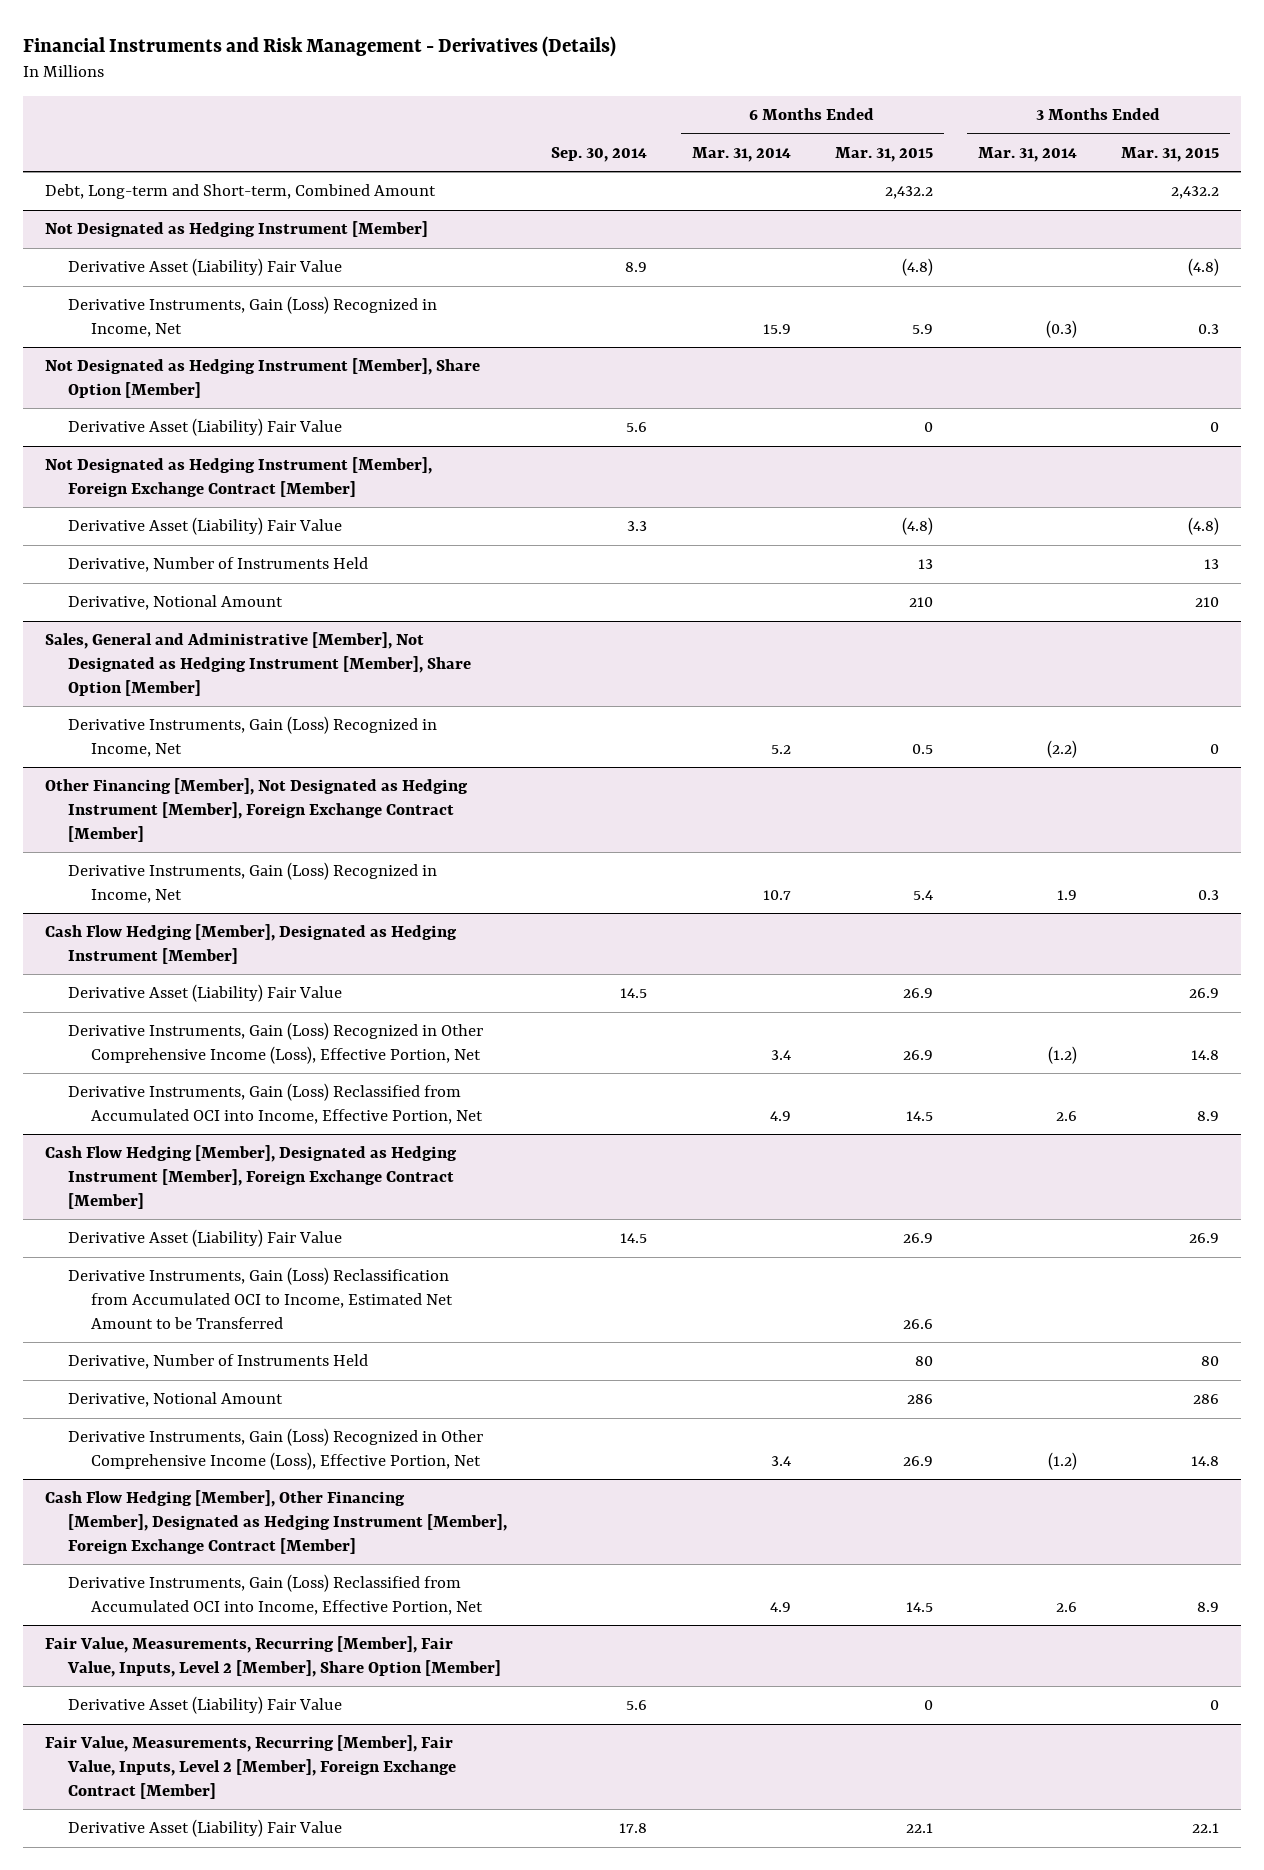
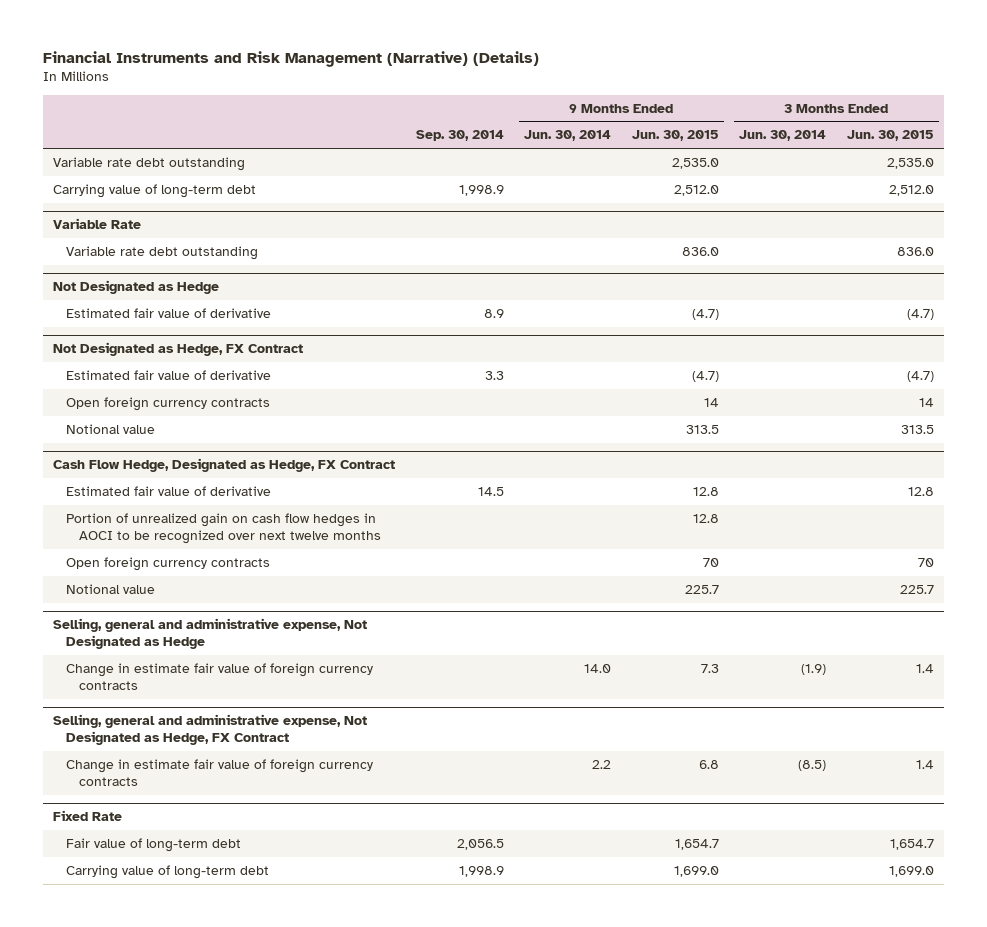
- Financial Instruments and Risk Management - Derivatives (Details)
+ Financial Instruments and Risk Management (Narrative) (Details)
- | Sep. 30, 2014 | 6 Months Ended Mar. 31, 2014 | 6 Months Ended Mar. 31, 2015 | 3 Months Ended Mar. 31, 2014 | 3 Months Ended Mar. 31, 2015
+ | Sep. 30, 2014 | 9 Months Ended Jun. 30, 2014 | 9 Months Ended Jun. 30, 2015 | 3 Months Ended Jun. 30, 2014 | 3 Months Ended Jun. 30, 2015
- Debt, Long-term and Short-term, Combined Amount | | | 2,432.2 | | 2,432.2
- Not Designated as Hedging Instrument [Member]
- Derivative Asset (Liability) Fair Value | 8.9 | | (4.8) | | (4.8)
- Derivative Instruments, Gain (Loss) Recognized in Income, Net | | 15.9 | 5.9 | (0.3) | 0.3
- Not Designated as Hedging Instrument [Member], Share Option [Member]
- Derivative Asset (Liability) Fair Value | 5.6 | | 0 | | 0
- Not Designated as Hedging Instrument [Member], Foreign Exchange Contract [Member]
- Derivative Asset (Liability) Fair Value | 3.3 | | (4.8) | | (4.8)
- Derivative, Number of Instruments Held | | | 13 | | 13
- Derivative, Notional Amount | | | 210 | | 210
- Sales, General and Administrative [Member], Not Designated as Hedging Instrument [Member], Share Option [Member]
- Derivative Instruments, Gain (Loss) Recognized in Income, Net | | 5.2 | 0.5 | (2.2) | 0
- Other Financing [Member], Not Designated as Hedging Instrument [Member], Foreign Exchange Contract [Member]
- Derivative Instruments, Gain (Loss) Recognized in Income, Net | | 10.7 | 5.4 | 1.9 | 0.3
- Cash Flow Hedging [Member], Designated as Hedging Instrument [Member]
- Derivative Asset (Liability) Fair Value | 14.5 | | 26.9 | | 26.9
- Derivative Instruments, Gain (Loss) Recognized in Other Comprehensive Income (Loss), Effective Portion, Net | | 3.4 | 26.9 | (1.2) | 14.8
- Derivative Instruments, Gain (Loss) Reclassified from Accumulated OCI into Income, Effective Portion, Net | | 4.9 | 14.5 | 2.6 | 8.9
- Cash Flow Hedging [Member], Designated as Hedging Instrument [Member], Foreign Exchange Contract [Member]
- Derivative Asset (Liability) Fair Value | 14.5 | | 26.9 | | 26.9
- Derivative Instruments, Gain (Loss) Reclassification from Accumulated OCI to Income, Estimated Net Amount to be Transferred | | | 26.6 | |
- Derivative, Number of Instruments Held | | | 80 | | 80
- Derivative, Notional Amount | | | 286 | | 286
- Derivative Instruments, Gain (Loss) Recognized in Other Comprehensive Income (Loss), Effective Portion, Net | | 3.4 | 26.9 | (1.2) | 14.8
- Cash Flow Hedging [Member], Other Financing [Member], Designated as Hedging Instrument [Member], Foreign Exchange Contract [Member]
- Derivative Instruments, Gain (Loss) Reclassified from Accumulated OCI into Income, Effective Portion, Net | | 4.9 | 14.5 | 2.6 | 8.9
- Fair Value, Measurements, Recurring [Member], Fair Value, Inputs, Level 2 [Member], Share Option [Member]
- Derivative Asset (Liability) Fair Value | 5.6 | | 0 | | 0
- Fair Value, Measurements, Recurring [Member], Fair Value, Inputs, Level 2 [Member], Foreign Exchange Contract [Member]
- Derivative Asset (Liability) Fair Value | 17.8 | | 22.1 | | 22.1
+ Variable rate debt outstanding | | | 2,535.0 | | 2,535.0
+ Carrying value of long-term debt | 1,998.9 | | 2,512.0 | | 2,512.0
+ Variable Rate
+ Variable rate debt outstanding | | | 836.0 | | 836.0
+ Not Designated as Hedge
+ Estimated fair value of derivative | 8.9 | | (4.7) | | (4.7)
+ Not Designated as Hedge, FX Contract
+ Estimated fair value of derivative | 3.3 | | (4.7) | | (4.7)
+ Open foreign currency contracts | | | 14 | | 14
+ Notional value | | | 313.5 | | 313.5
+ Cash Flow Hedge, Designated as Hedge, FX Contract
+ Estimated fair value of derivative | 14.5 | | 12.8 | | 12.8
+ Portion of unrealized gain on cash flow hedges in AOCI to be recognized over next twelve months | | | 12.8 | |
+ Open foreign currency contracts | | | 70 | | 70
+ Notional value | | | 225.7 | | 225.7
+ Selling, general and administrative expense, Not Designated as Hedge
+ Change in estimate fair value of foreign currency contracts | | 14.0 | 7.3 | (1.9) | 1.4
+ Selling, general and administrative expense, Not Designated as Hedge, FX Contract
+ Change in estimate fair value of foreign currency contracts | | 2.2 | 6.8 | (8.5) | 1.4
+ Fixed Rate
+ Fair value of long-term debt | 2,056.5 | | 1,654.7 | | 1,654.7
+ Carrying value of long-term debt | 1,998.9 | | 1,699.0 | | 1,699.0

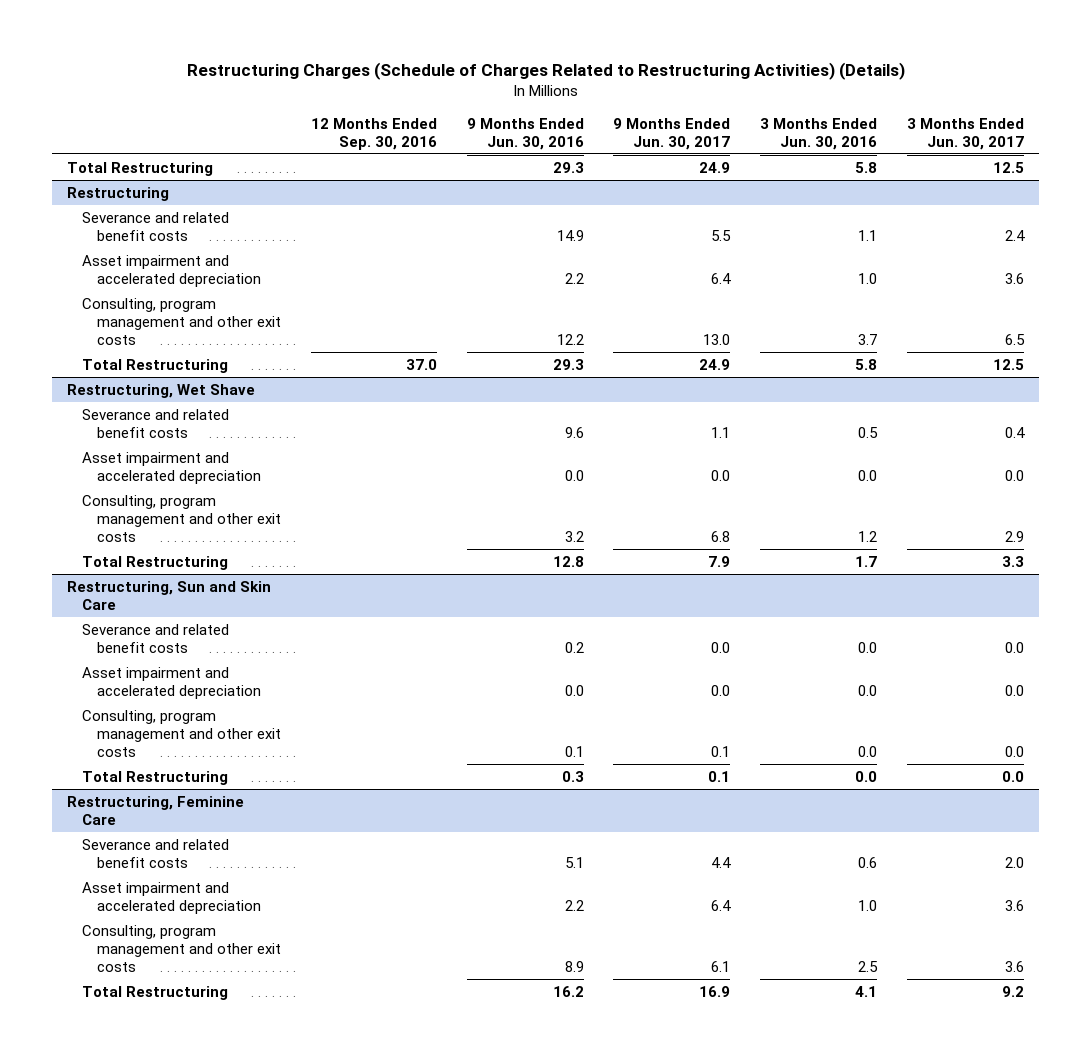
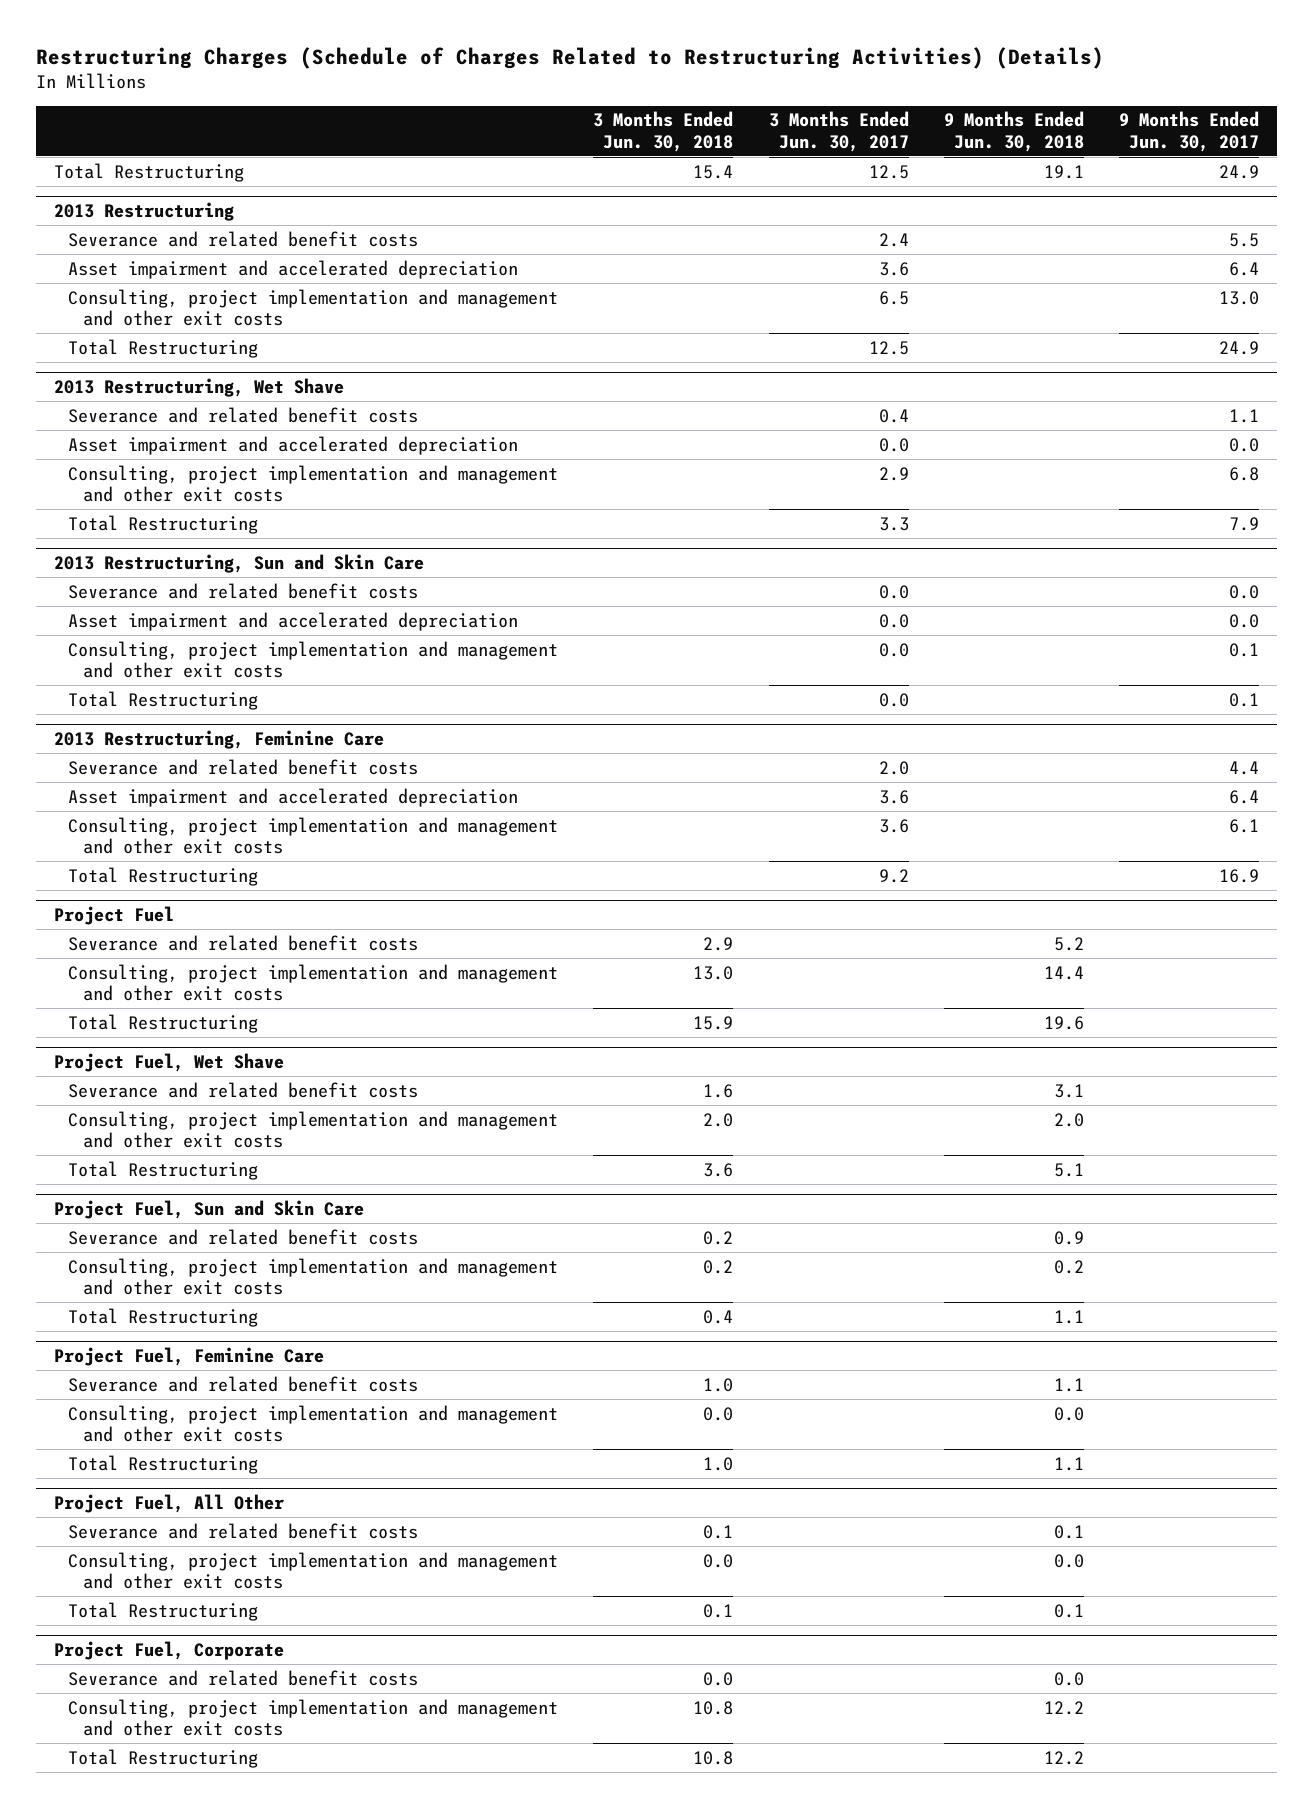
- | 12 Months Ended Sep. 30, 2016 | 9 Months Ended Jun. 30, 2016 | 9 Months Ended Jun. 30, 2017 | 3 Months Ended Jun. 30, 2016 | 3 Months Ended Jun. 30, 2017
+ | 3 Months Ended Jun. 30, 2018 | 3 Months Ended Jun. 30, 2017 | 9 Months Ended Jun. 30, 2018 | 9 Months Ended Jun. 30, 2017
- Restructuring
+ 2013 Restructuring
- Consulting, program management and other exit costs | | 12.2 | 13.0 | 3.7 | 6.5
+ Consulting, project implementation and management and other exit costs | | 6.5 | | 13.0
- Restructuring, Wet Shave
+ 2013 Restructuring, Wet Shave
- Consulting, program management and other exit costs | | 3.2 | 6.8 | 1.2 | 2.9
+ Consulting, project implementation and management and other exit costs | | 2.9 | | 6.8
- Restructuring, Sun and Skin Care
+ 2013 Restructuring, Sun and Skin Care
- Consulting, program management and other exit costs | | 0.1 | 0.1 | 0.0 | 0.0
+ Consulting, project implementation and management and other exit costs | | 0.0 | | 0.1
- Restructuring, Feminine Care
+ 2013 Restructuring, Feminine Care
- Consulting, program management and other exit costs | | 8.9 | 6.1 | 2.5 | 3.6
+ Consulting, project implementation and management and other exit costs | | 3.6 | | 6.1
+ Project Fuel
+ Severance and related benefit costs | 2.9 | | 5.2 |
+ Consulting, project implementation and management and other exit costs | 13.0 | | 14.4 |
+ Total Restructuring | 15.9 | | 19.6 |
+ Project Fuel, Wet Shave
+ Severance and related benefit costs | 1.6 | | 3.1 |
+ Consulting, project implementation and management and other exit costs | 2.0 | | 2.0 |
+ Total Restructuring | 3.6 | | 5.1 |
+ Project Fuel, Sun and Skin Care
+ Severance and related benefit costs | 0.2 | | 0.9 |
+ Consulting, project implementation and management and other exit costs | 0.2 | | 0.2 |
+ Total Restructuring | 0.4 | | 1.1 |
+ Project Fuel, Feminine Care
+ Severance and related benefit costs | 1.0 | | 1.1 |
+ Consulting, project implementation and management and other exit costs | 0.0 | | 0.0 |
+ Total Restructuring | 1.0 | | 1.1 |
+ Project Fuel, All Other
+ Severance and related benefit costs | 0.1 | | 0.1 |
+ Consulting, project implementation and management and other exit costs | 0.0 | | 0.0 |
+ Total Restructuring | 0.1 | | 0.1 |
+ Project Fuel, Corporate
+ Severance and related benefit costs | 0.0 | | 0.0 |
+ Consulting, project implementation and management and other exit costs | 10.8 | | 12.2 |
+ Total Restructuring | 10.8 | | 12.2 |

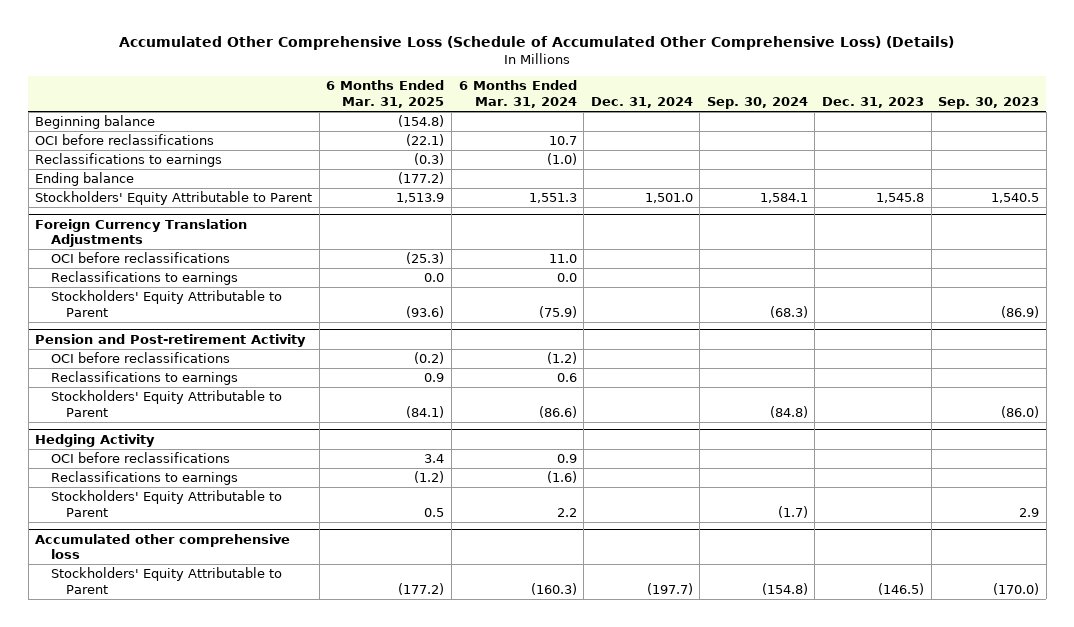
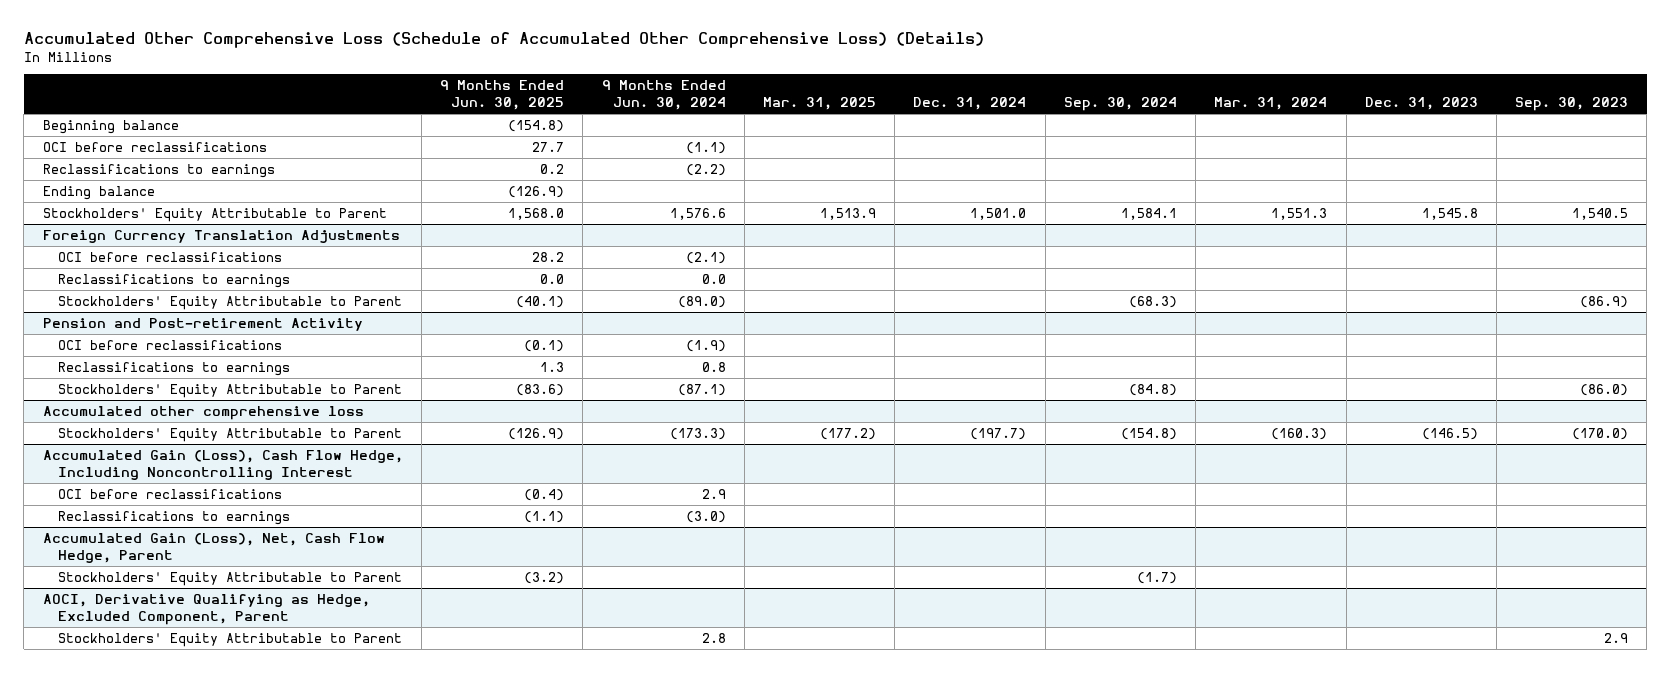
- | 6 Months Ended Mar. 31, 2025 | 6 Months Ended Mar. 31, 2024 | Dec. 31, 2024 | Sep. 30, 2024 | Dec. 31, 2023 | Sep. 30, 2023
+ | 9 Months Ended Jun. 30, 2025 | 9 Months Ended Jun. 30, 2024 | Mar. 31, 2025 | Dec. 31, 2024 | Sep. 30, 2024 | Mar. 31, 2024 | Dec. 31, 2023 | Sep. 30, 2023
- Hedging Activity
- OCI before reclassifications | 3.4 | 0.9 | | | |
- Reclassifications to earnings | (1.2) | (1.6) | | | |
- Stockholders' Equity Attributable to Parent | 0.5 | 2.2 | | (1.7) | | 2.9
+ Accumulated Gain (Loss), Cash Flow Hedge, Including Noncontrolling Interest
+ OCI before reclassifications | (0.4) | 2.9 | | | | | |
+ Reclassifications to earnings | (1.1) | (3.0) | | | | | |
+ Accumulated Gain (Loss), Net, Cash Flow Hedge, Parent
+ Stockholders' Equity Attributable to Parent | (3.2) | | | | (1.7) | | |
+ AOCI, Derivative Qualifying as Hedge, Excluded Component, Parent
+ Stockholders' Equity Attributable to Parent | | 2.8 | | | | | | 2.9

